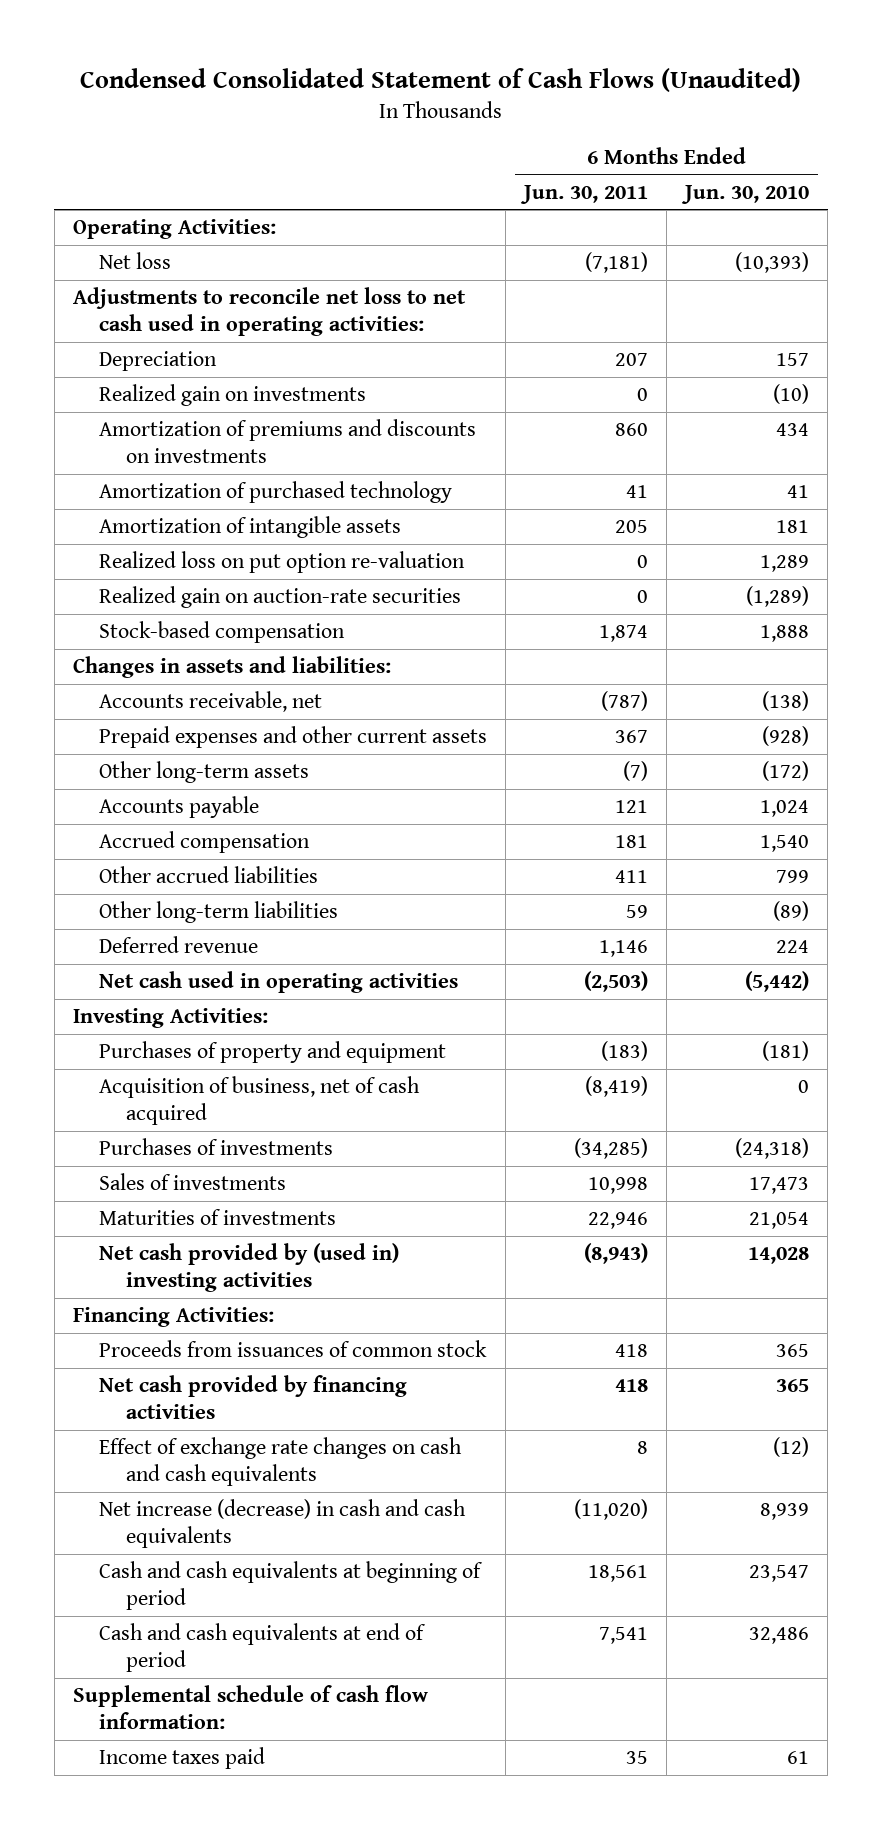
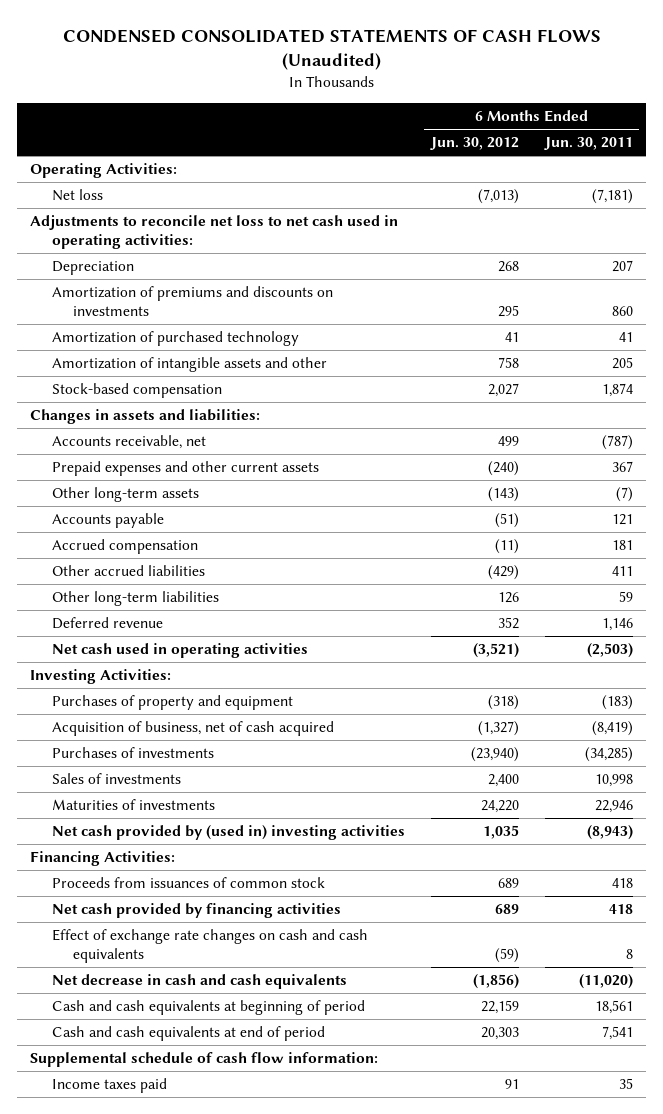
- Condensed Consolidated Statement of Cash Flows (Unaudited)
+ CONDENSED CONSOLIDATED STATEMENTS OF CASH FLOWS (Unaudited)
- | 6 Months Ended Jun. 30, 2011 | 6 Months Ended Jun. 30, 2010
+ | 6 Months Ended Jun. 30, 2012 | 6 Months Ended Jun. 30, 2011
- Realized gain on investments | 0 | (10)
- Amortization of intangible assets | 205 | 181
- Realized loss on put option re-valuation | 0 | 1,289
- Realized gain on auction-rate securities | 0 | (1,289)
+ Amortization of intangible assets and other | 758 | 205
- Net increase (decrease) in cash and cash equivalents | (11,020) | 8,939
+ Net decrease in cash and cash equivalents | (1,856) | (11,020)

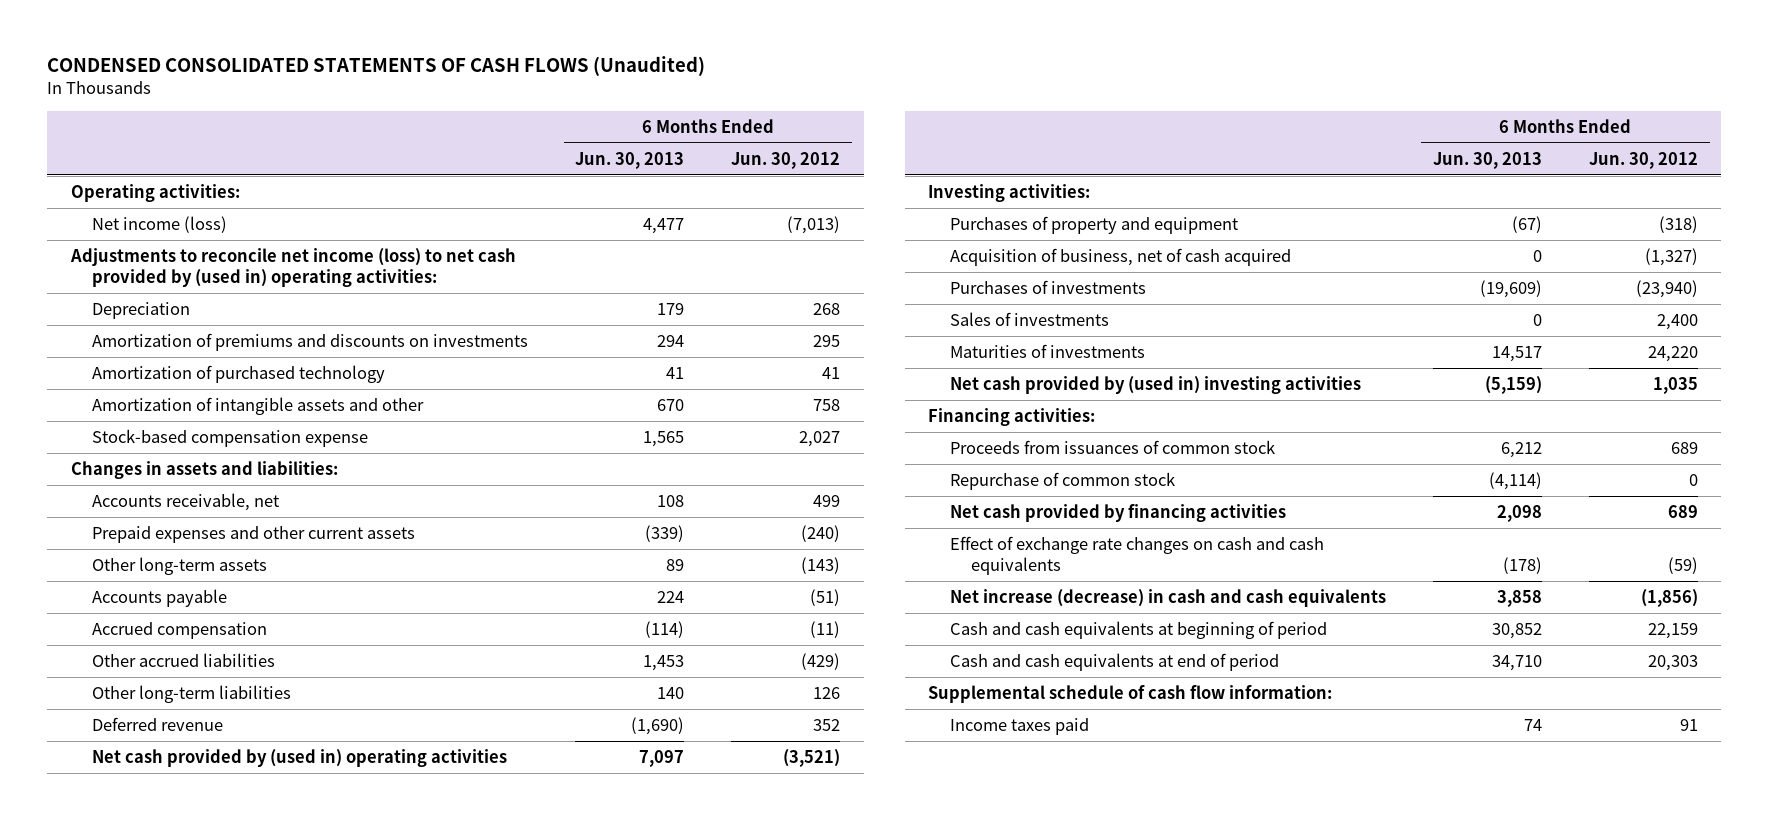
- | 6 Months Ended Jun. 30, 2012 | 6 Months Ended Jun. 30, 2011
+ | 6 Months Ended Jun. 30, 2013 | 6 Months Ended Jun. 30, 2012
- Operating Activities:
- Net loss | (7,013) | (7,181)
- Adjustments to reconcile net loss to net cash used in operating activities:
+ Operating activities:
+ Net income (loss) | 4,477 | (7,013)
+ Adjustments to reconcile net income (loss) to net cash provided by (used in) operating activities:
- Stock-based compensation | 2,027 | 1,874
+ Stock-based compensation expense | 1,565 | 2,027
- Net cash used in operating activities | (3,521) | (2,503)
- Investing Activities:
+ Net cash provided by (used in) operating activities | 7,097 | (3,521)
+ Investing activities:
- Financing Activities:
+ Financing activities:
+ Repurchase of common stock | (4,114) | 0
- Net decrease in cash and cash equivalents | (1,856) | (11,020)
+ Net increase (decrease) in cash and cash equivalents | 3,858 | (1,856)

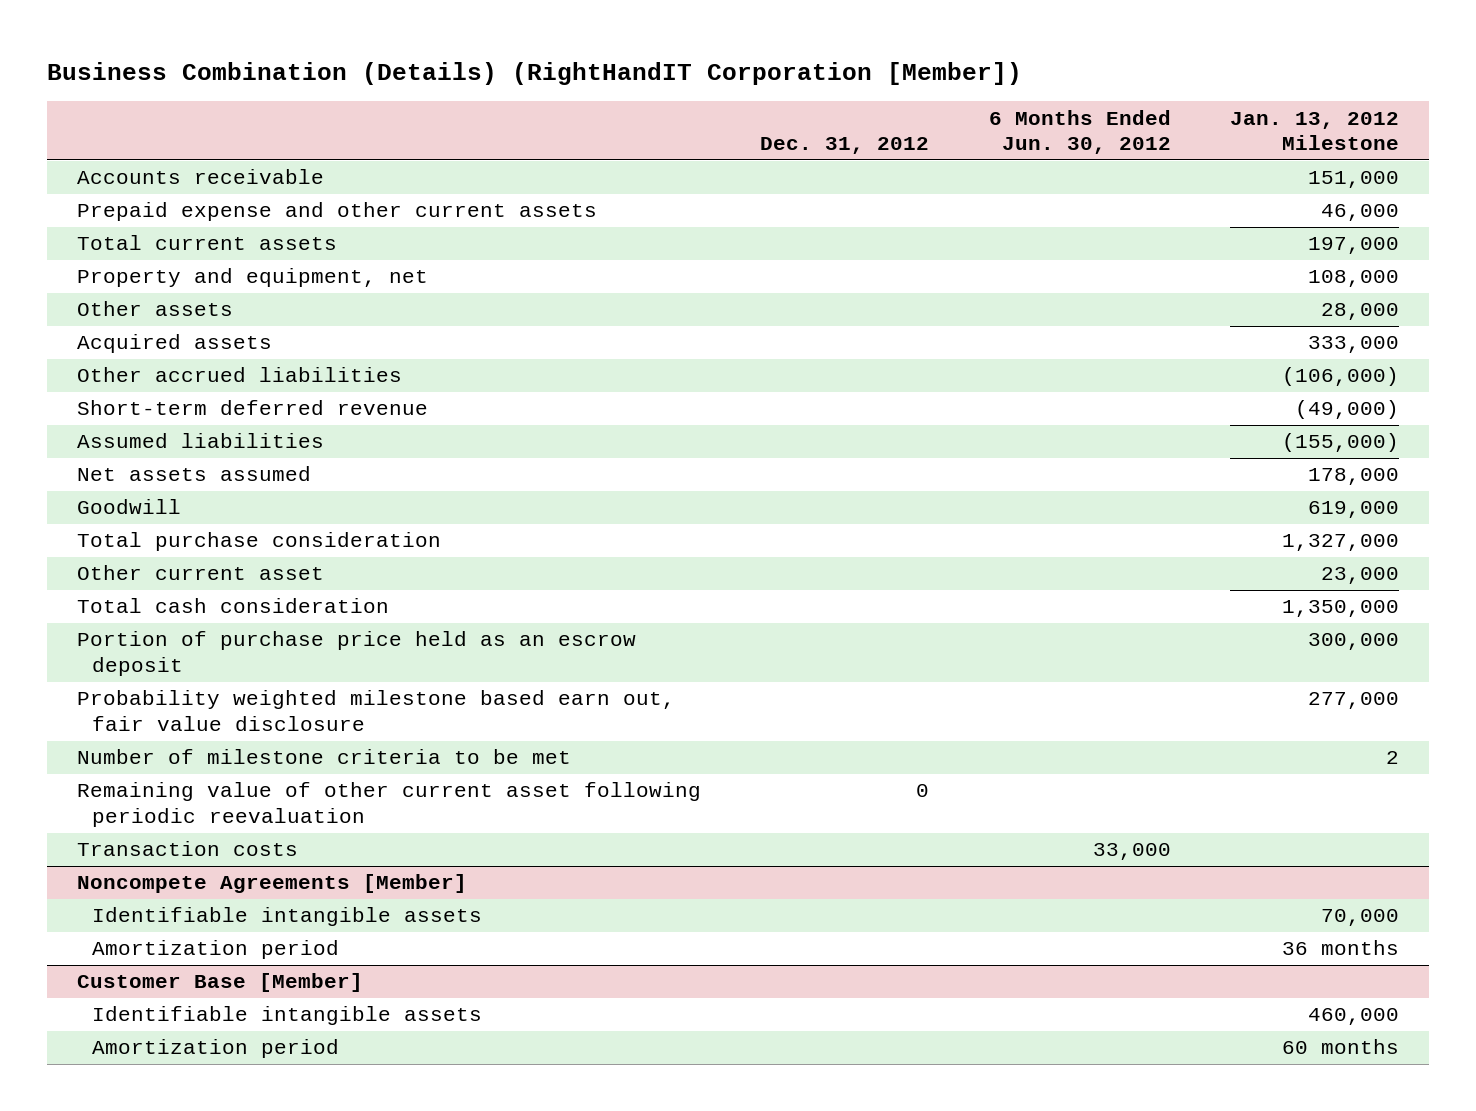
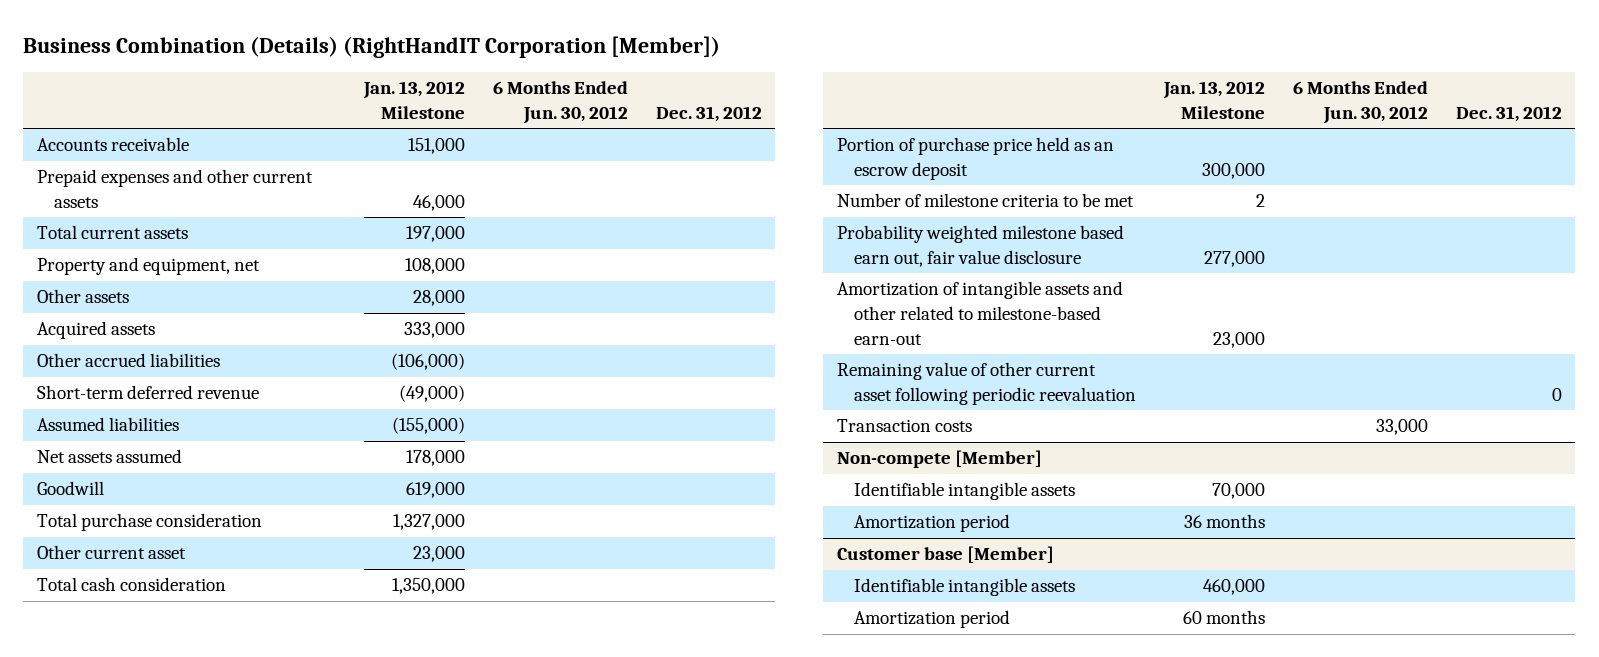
- | Dec. 31, 2012 | 6 Months Ended Jun. 30, 2012 | Jan. 13, 2012 Milestone
+ | Jan. 13, 2012 Milestone | 6 Months Ended Jun. 30, 2012 | Dec. 31, 2012
- Prepaid expense and other current assets | | | 46,000
+ Prepaid expenses and other current assets | 46,000 | |
moved down: Probability weighted milestone based earn out, fair value disclosure | 277,000 | |
+ Amortization of intangible assets and other related to milestone-based earn-out | 23,000 | |
- Noncompete Agreements [Member]
+ Non-compete [Member]
- Customer Base [Member]
+ Customer base [Member]

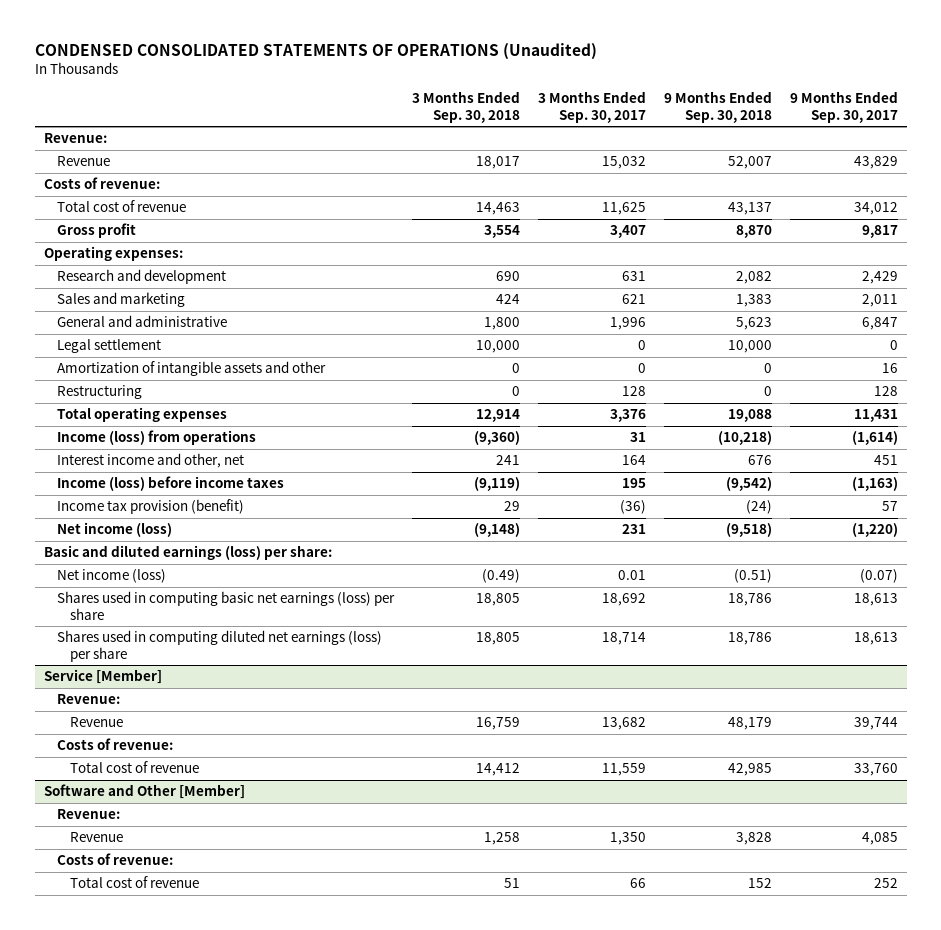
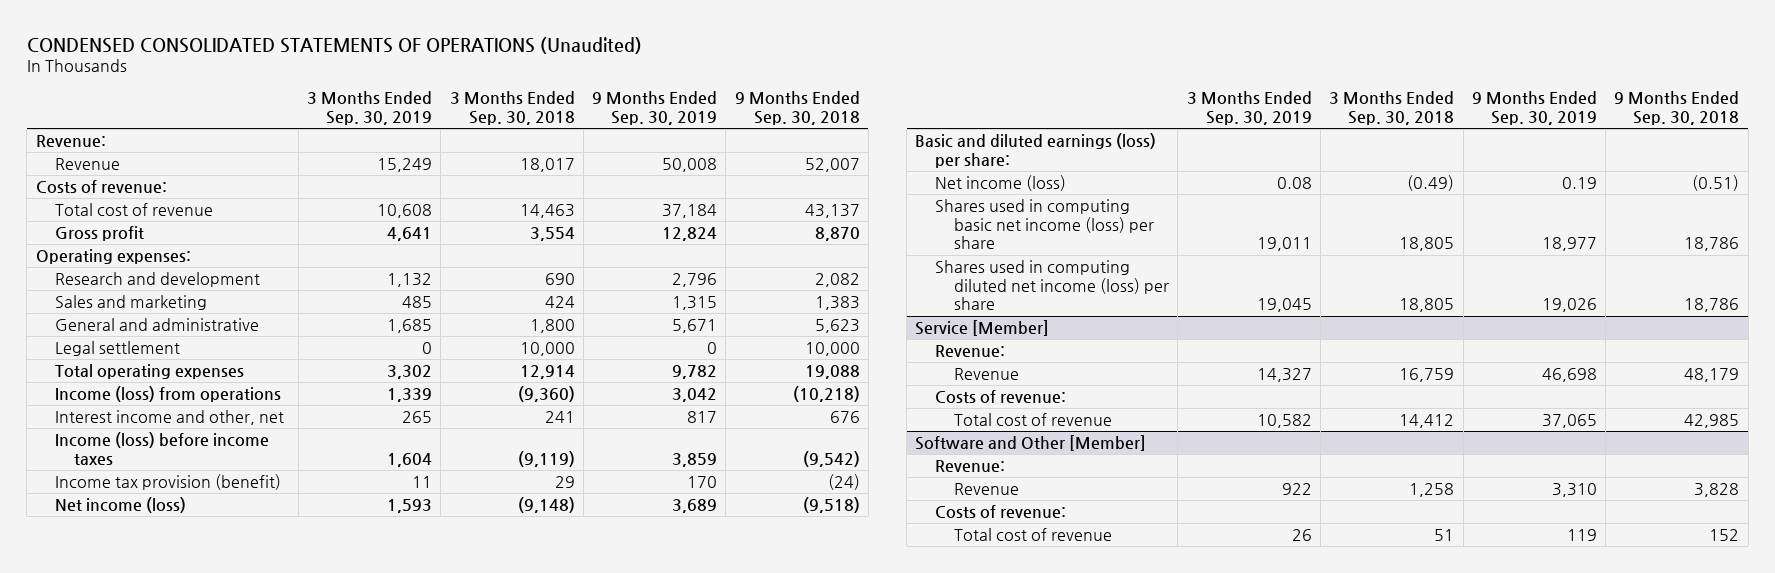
- | 3 Months Ended Sep. 30, 2018 | 3 Months Ended Sep. 30, 2017 | 9 Months Ended Sep. 30, 2018 | 9 Months Ended Sep. 30, 2017
+ | 3 Months Ended Sep. 30, 2019 | 3 Months Ended Sep. 30, 2018 | 9 Months Ended Sep. 30, 2019 | 9 Months Ended Sep. 30, 2018
- Amortization of intangible assets and other | 0 | 0 | 0 | 16
- Restructuring | 0 | 128 | 0 | 128
- Shares used in computing basic net earnings (loss) per share | 18,805 | 18,692 | 18,786 | 18,613
- Shares used in computing diluted net earnings (loss) per share | 18,805 | 18,714 | 18,786 | 18,613
+ Shares used in computing basic net income (loss) per share | 19,011 | 18,805 | 18,977 | 18,786
+ Shares used in computing diluted net income (loss) per share | 19,045 | 18,805 | 19,026 | 18,786

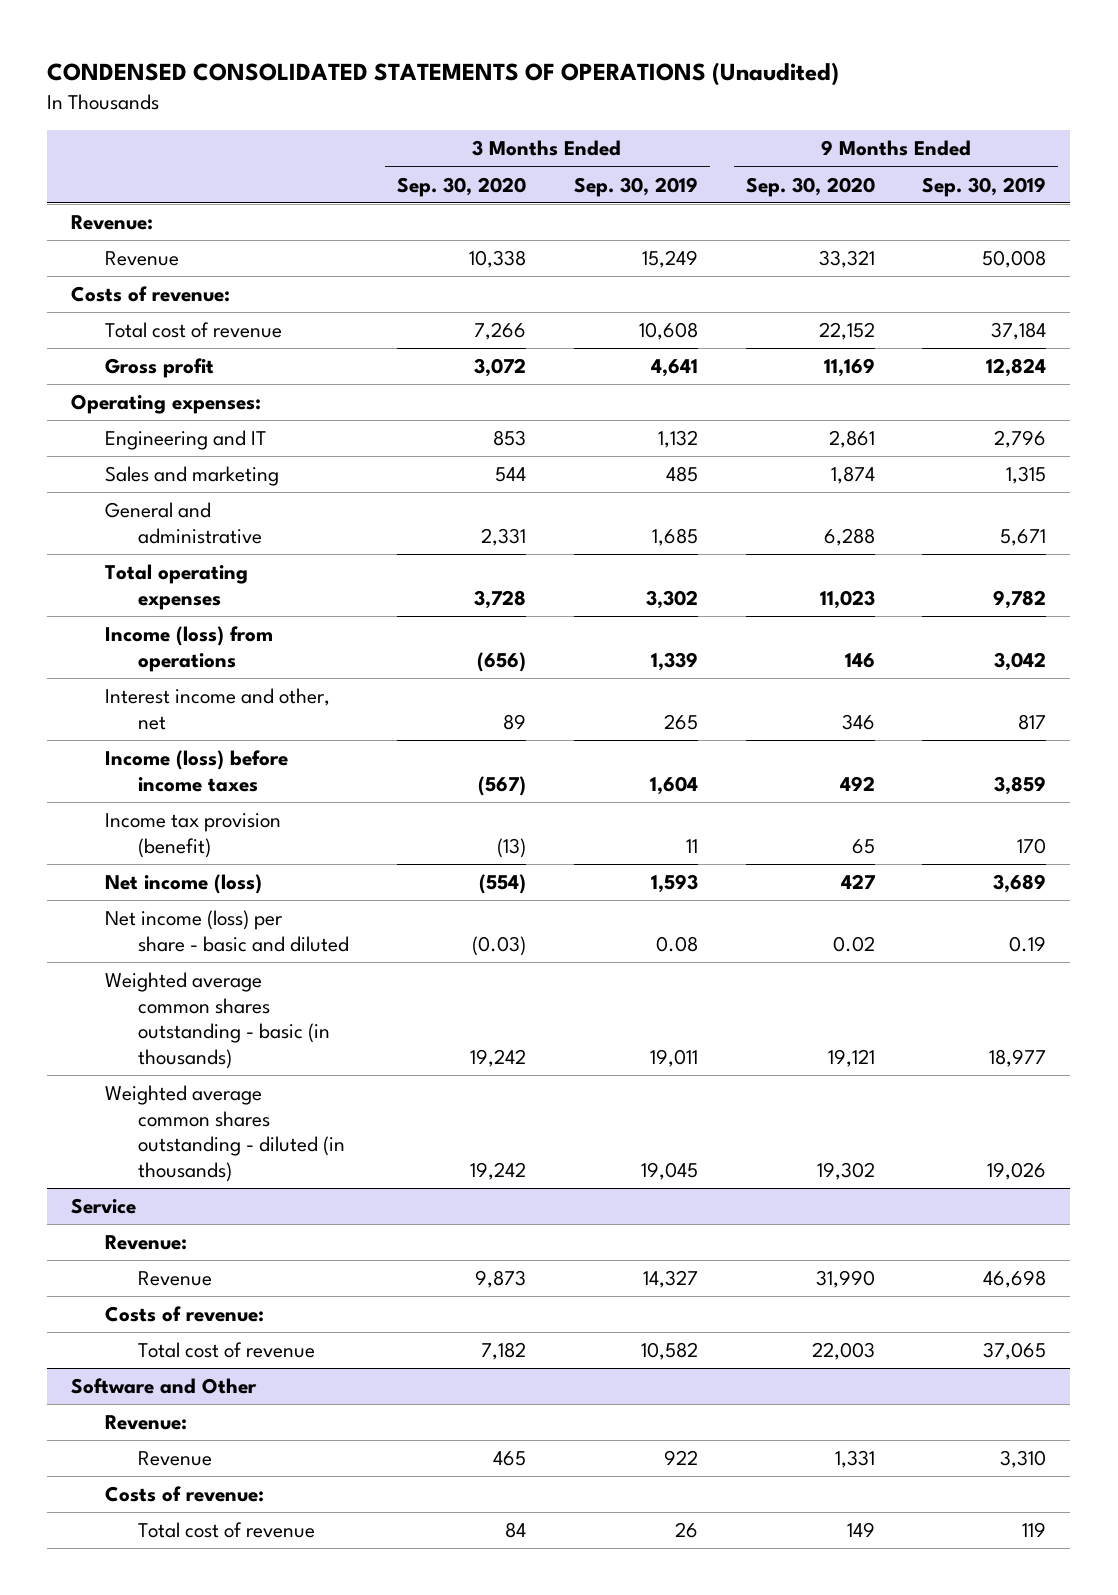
- | 3 Months Ended Sep. 30, 2019 | 3 Months Ended Sep. 30, 2018 | 9 Months Ended Sep. 30, 2019 | 9 Months Ended Sep. 30, 2018
+ | 3 Months Ended Sep. 30, 2020 | 3 Months Ended Sep. 30, 2019 | 9 Months Ended Sep. 30, 2020 | 9 Months Ended Sep. 30, 2019
- Research and development | 1,132 | 690 | 2,796 | 2,082
+ Engineering and IT | 853 | 1,132 | 2,861 | 2,796
- Legal settlement | 0 | 10,000 | 0 | 10,000
- Basic and diluted earnings (loss) per share:
- Net income (loss) | 0.08 | (0.49) | 0.19 | (0.51)
- Shares used in computing basic net income (loss) per share | 19,011 | 18,805 | 18,977 | 18,786
- Shares used in computing diluted net income (loss) per share | 19,045 | 18,805 | 19,026 | 18,786
- Service [Member]
+ Net income (loss) per share - basic and diluted | (0.03) | 0.08 | 0.02 | 0.19
+ Weighted average common shares outstanding - basic (in thousands) | 19,242 | 19,011 | 19,121 | 18,977
+ Weighted average common shares outstanding - diluted (in thousands) | 19,242 | 19,045 | 19,302 | 19,026
+ Service
- Software and Other [Member]
+ Software and Other

